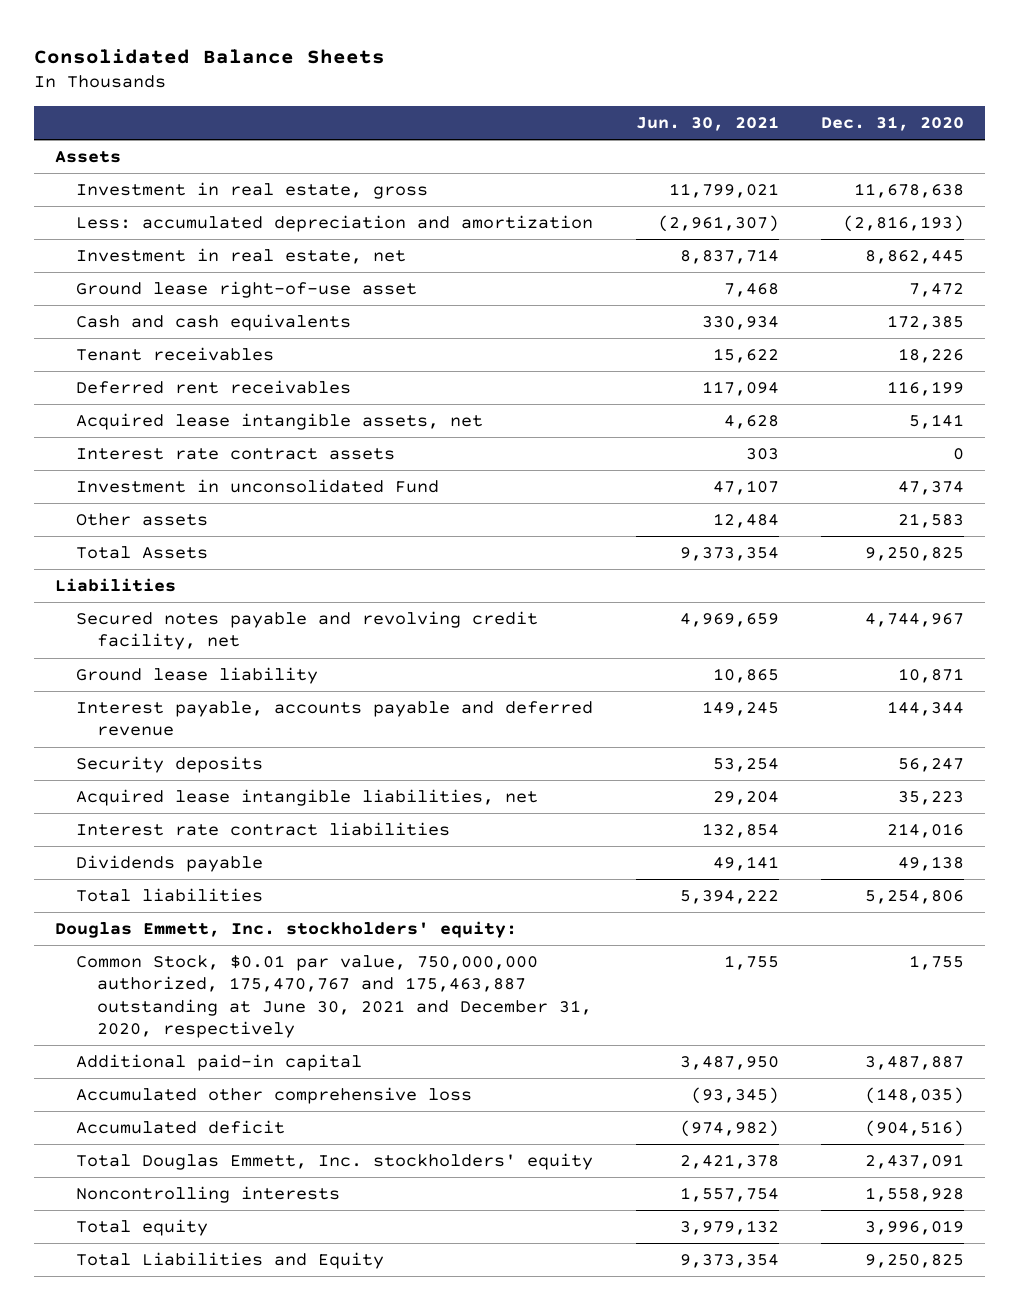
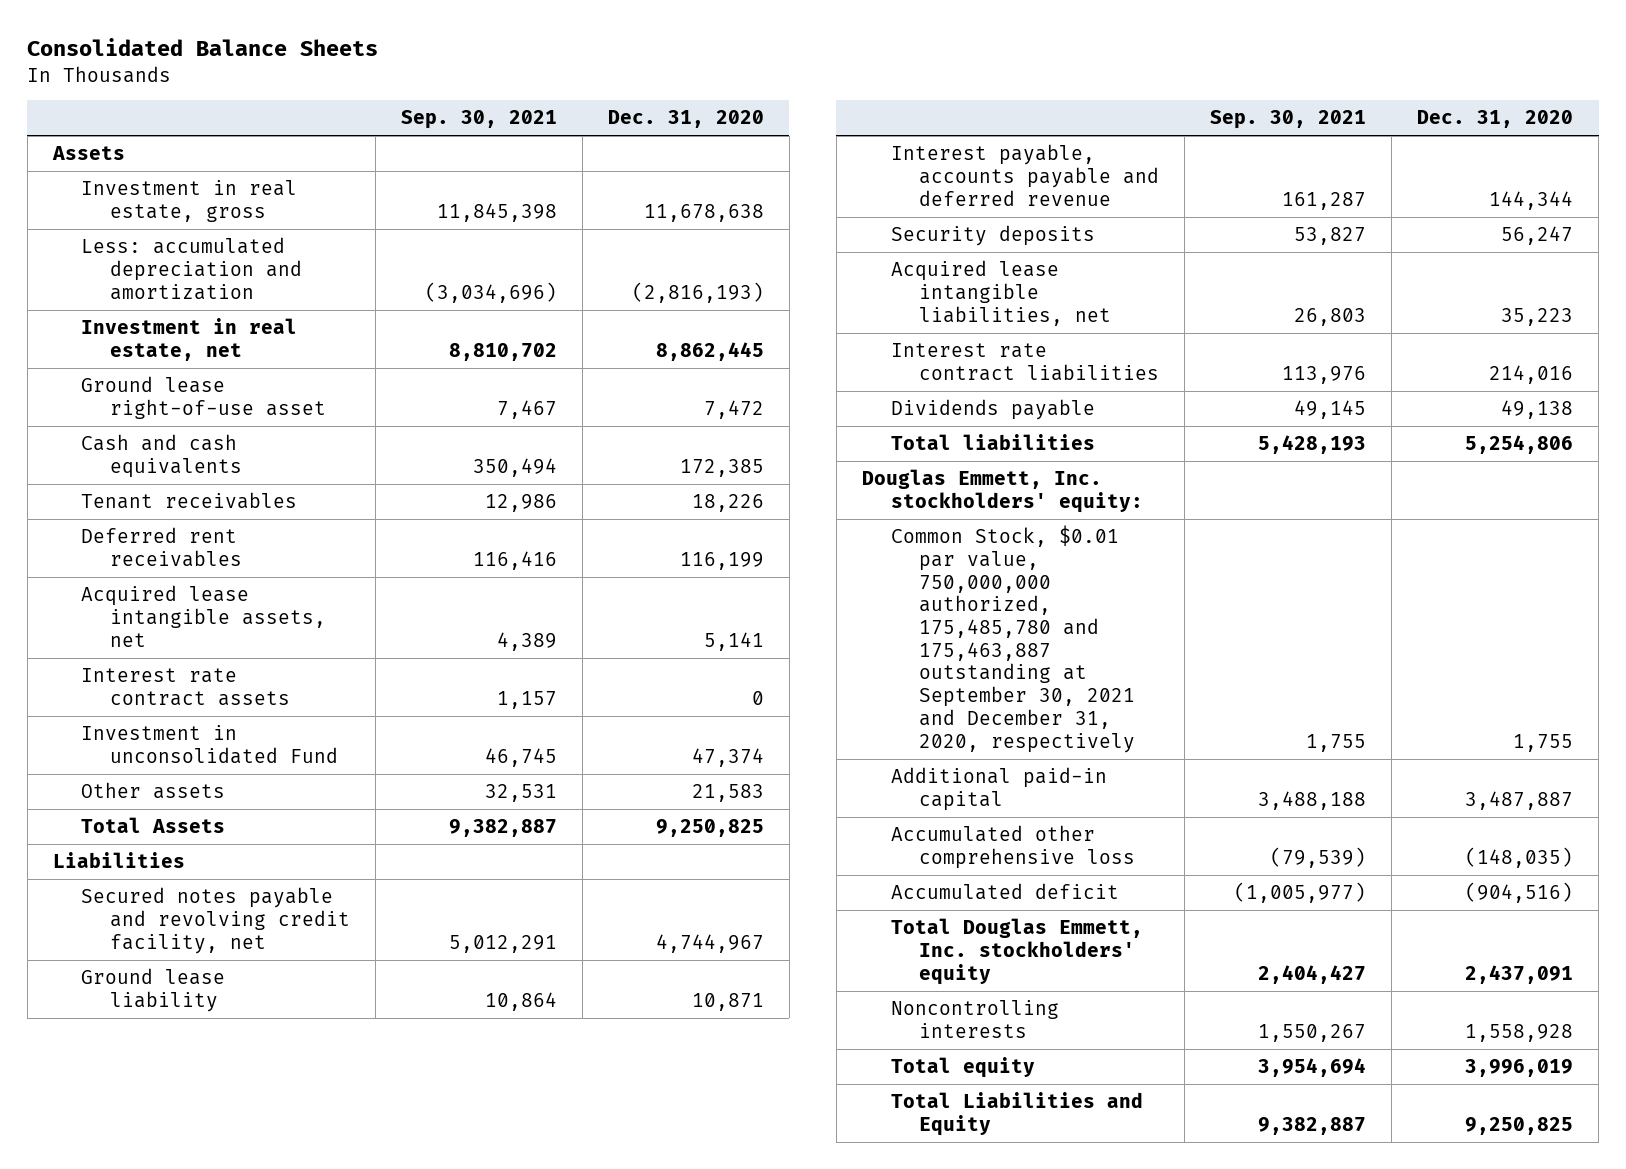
- | Jun. 30, 2021 | Dec. 31, 2020
+ | Sep. 30, 2021 | Dec. 31, 2020
- Common Stock, $0.01 par value, 750,000,000 authorized, 175,470,767 and 175,463,887 outstanding at June 30, 2021 and December 31, 2020, respectively | 1,755 | 1,755
+ Common Stock, $0.01 par value, 750,000,000 authorized, 175,485,780 and 175,463,887 outstanding at September 30, 2021 and December 31, 2020, respectively | 1,755 | 1,755

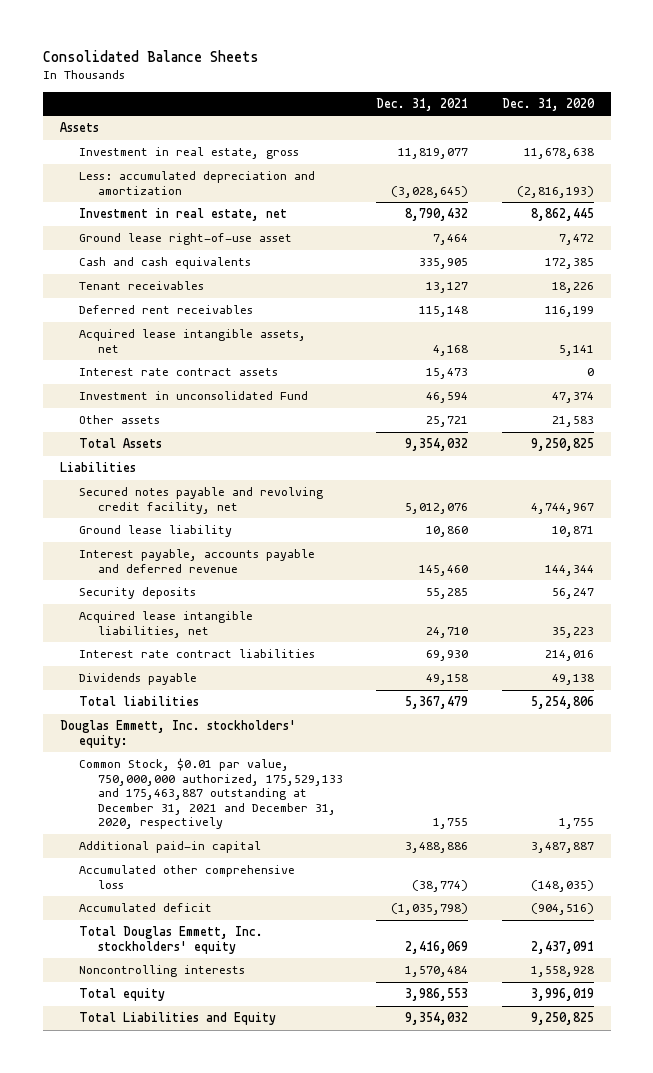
- | Sep. 30, 2021 | Dec. 31, 2020
+ | Dec. 31, 2021 | Dec. 31, 2020
- Common Stock, $0.01 par value, 750,000,000 authorized, 175,485,780 and 175,463,887 outstanding at September 30, 2021 and December 31, 2020, respectively | 1,755 | 1,755
+ Common Stock, $0.01 par value, 750,000,000 authorized, 175,529,133 and 175,463,887 outstanding at December 31, 2021 and December 31, 2020, respectively | 1,755 | 1,755

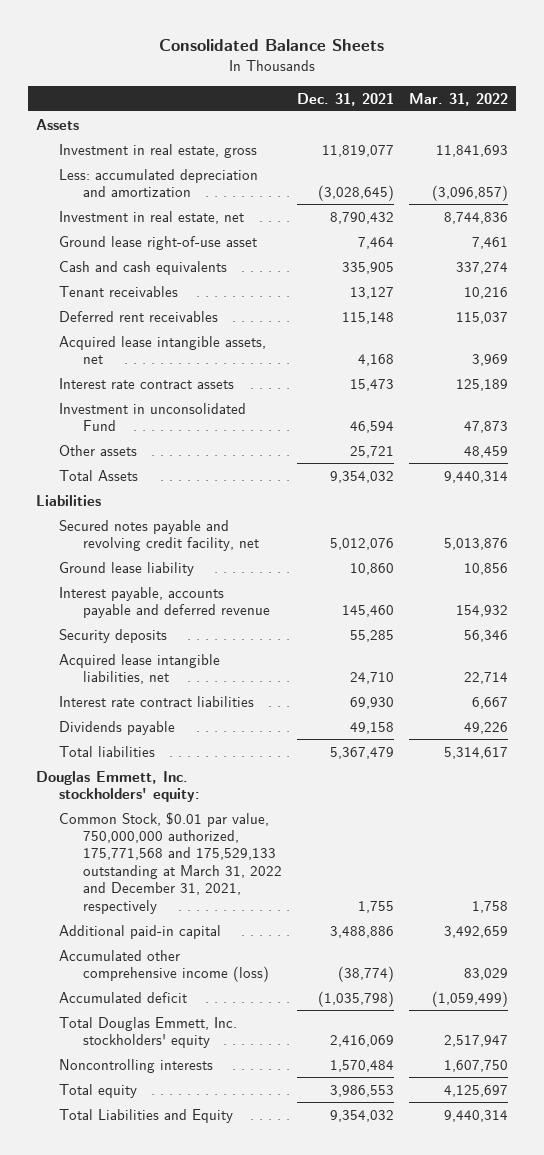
- | Dec. 31, 2021 | Dec. 31, 2020
+ | Dec. 31, 2021 | Mar. 31, 2022
- Common Stock, $0.01 par value, 750,000,000 authorized, 175,529,133 and 175,463,887 outstanding at December 31, 2021 and December 31, 2020, respectively | 1,755 | 1,755
+ Common Stock, $0.01 par value, 750,000,000 authorized, 175,771,568 and 175,529,133 outstanding at March 31, 2022 and December 31, 2021, respectively | 1,755 | 1,758
- Accumulated other comprehensive loss | (38,774) | (148,035)
+ Accumulated other comprehensive income (loss) | (38,774) | 83,029

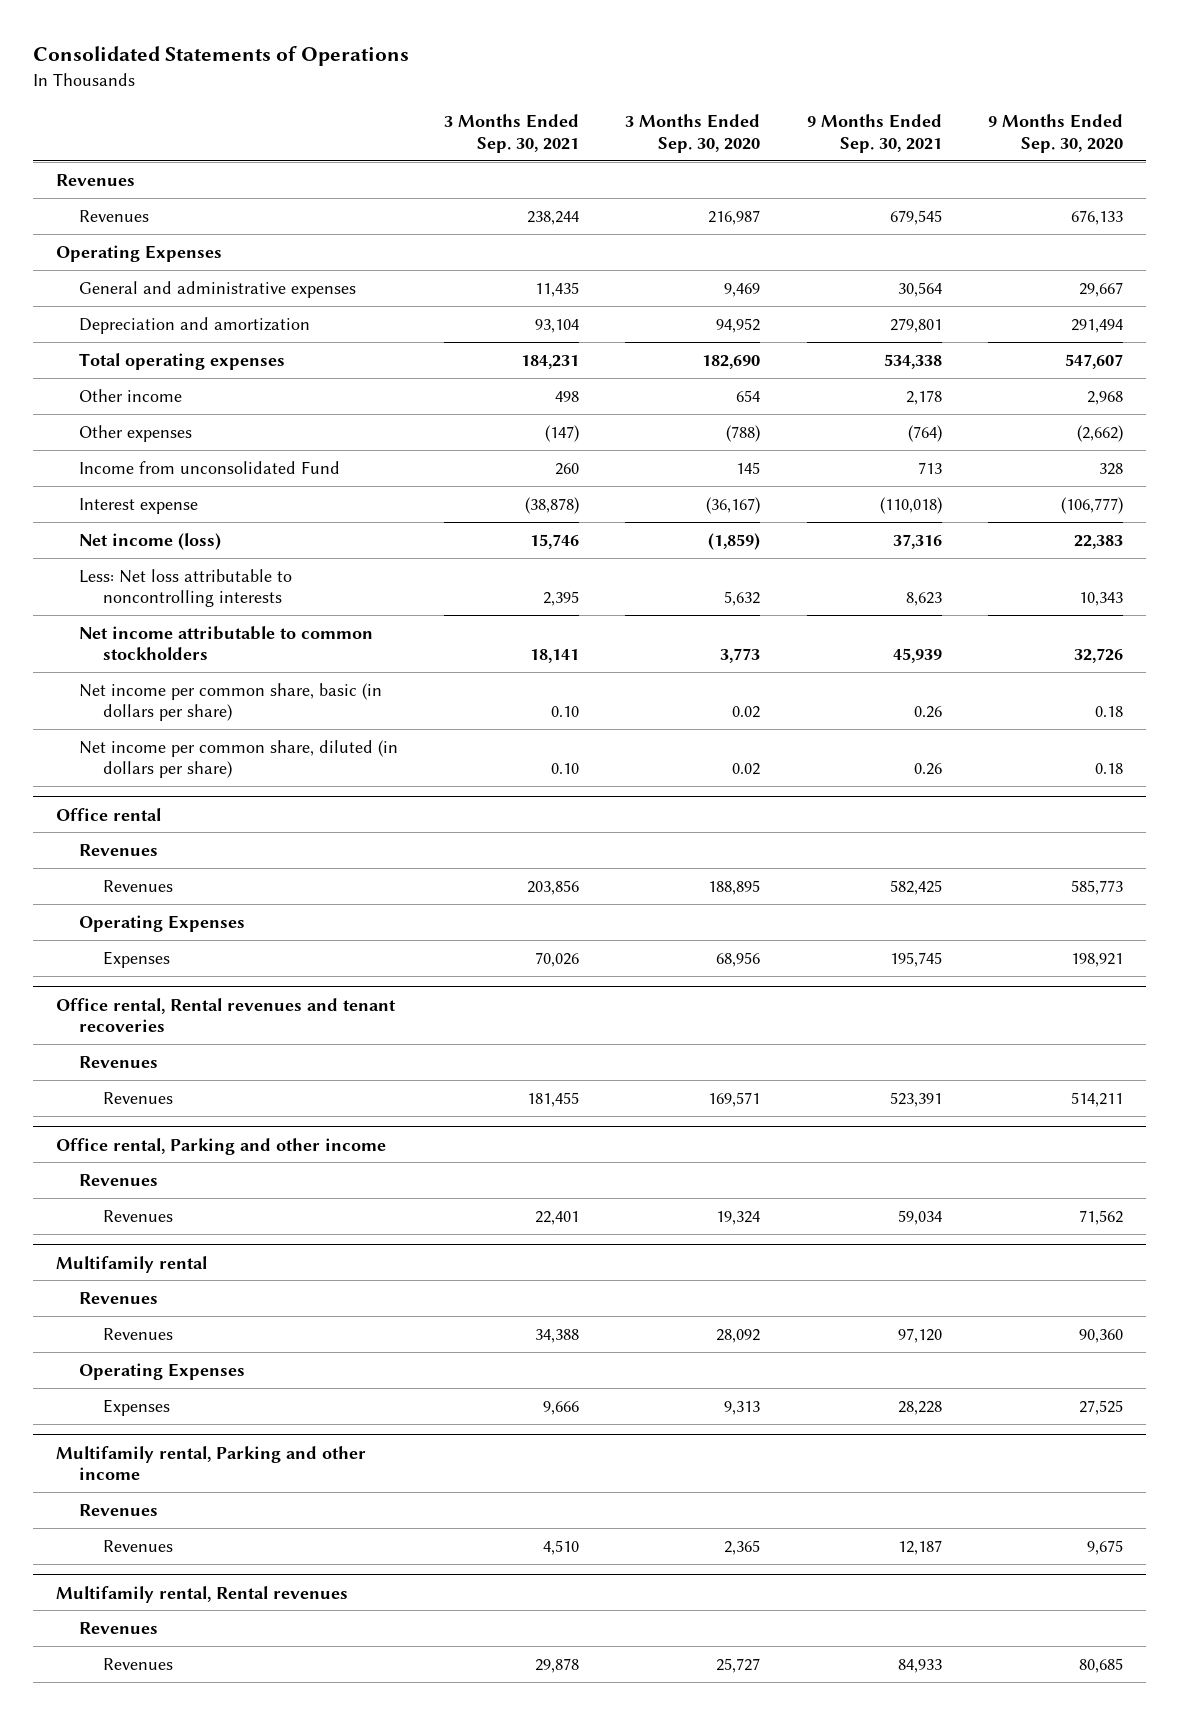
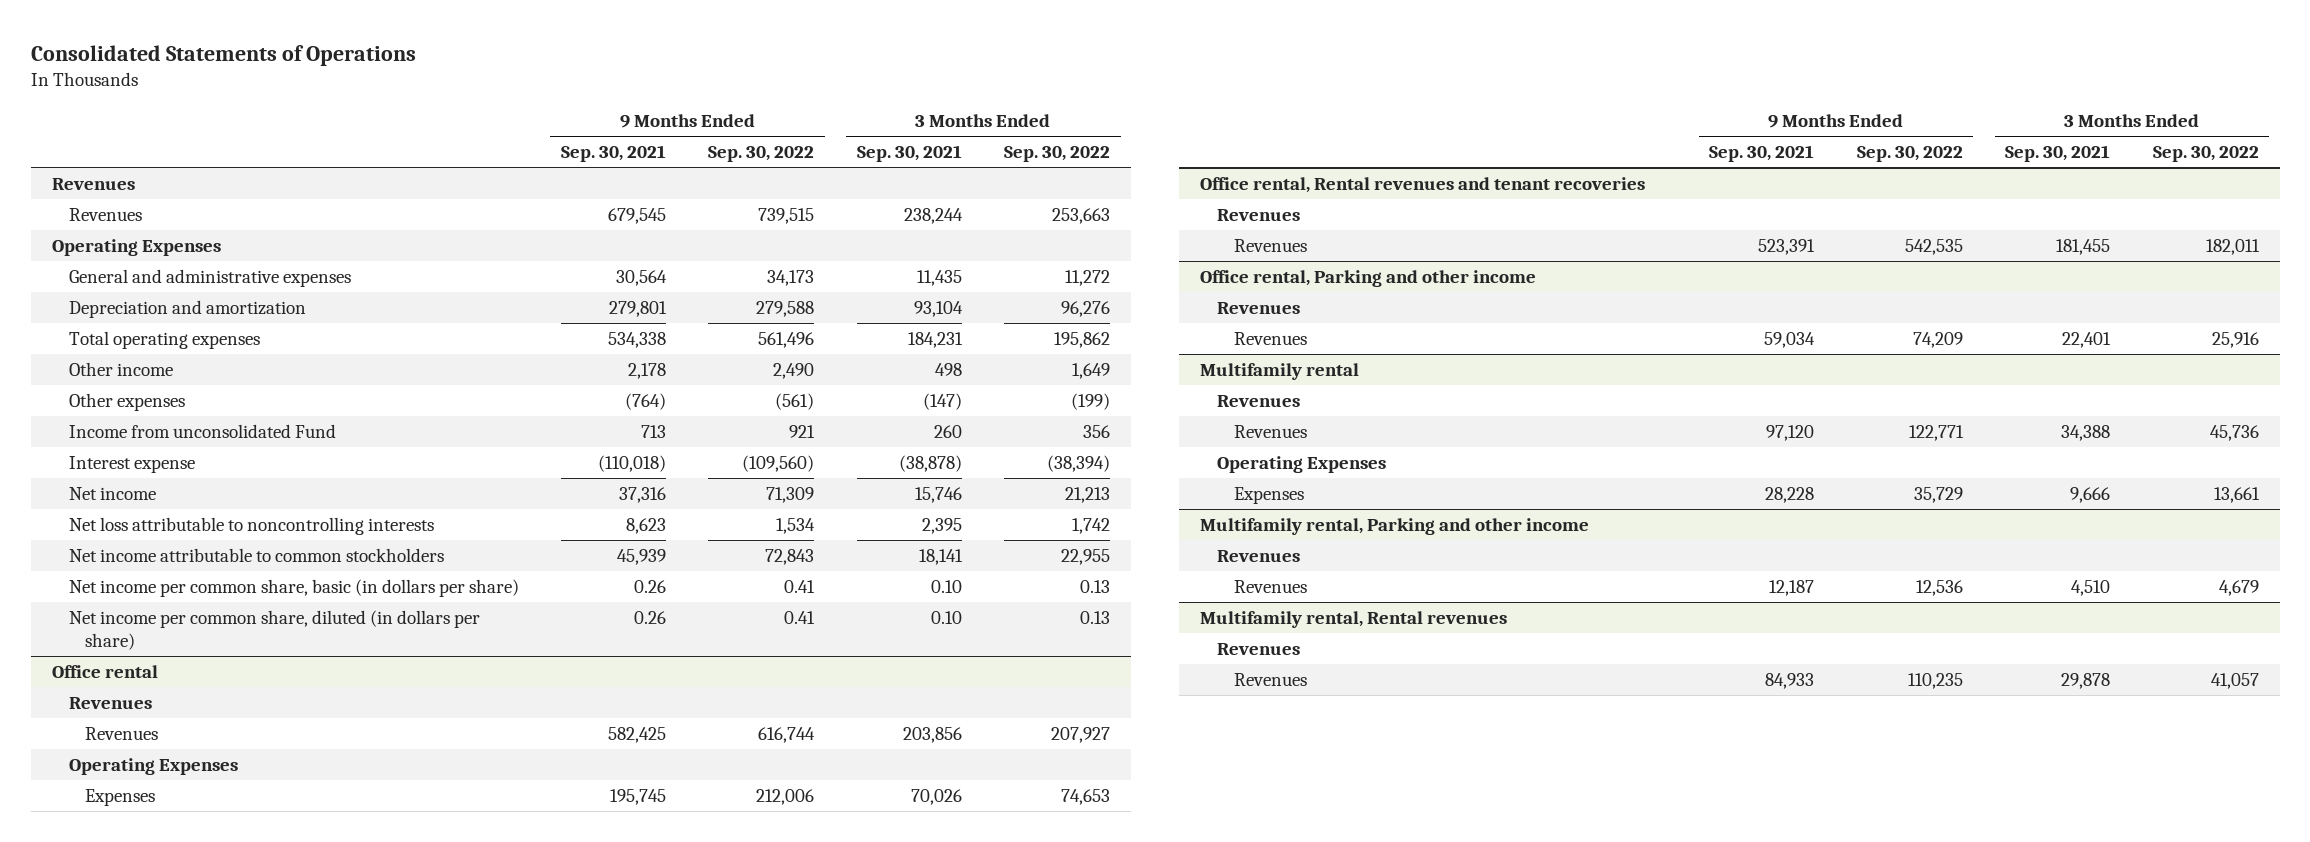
- | 3 Months Ended Sep. 30, 2021 | 3 Months Ended Sep. 30, 2020 | 9 Months Ended Sep. 30, 2021 | 9 Months Ended Sep. 30, 2020
+ | 9 Months Ended Sep. 30, 2021 | 9 Months Ended Sep. 30, 2022 | 3 Months Ended Sep. 30, 2021 | 3 Months Ended Sep. 30, 2022
- Net income (loss) | 15,746 | (1,859) | 37,316 | 22,383
- Less: Net loss attributable to noncontrolling interests | 2,395 | 5,632 | 8,623 | 10,343
+ Net income | 37,316 | 71,309 | 15,746 | 21,213
+ Net loss attributable to noncontrolling interests | 8,623 | 1,534 | 2,395 | 1,742

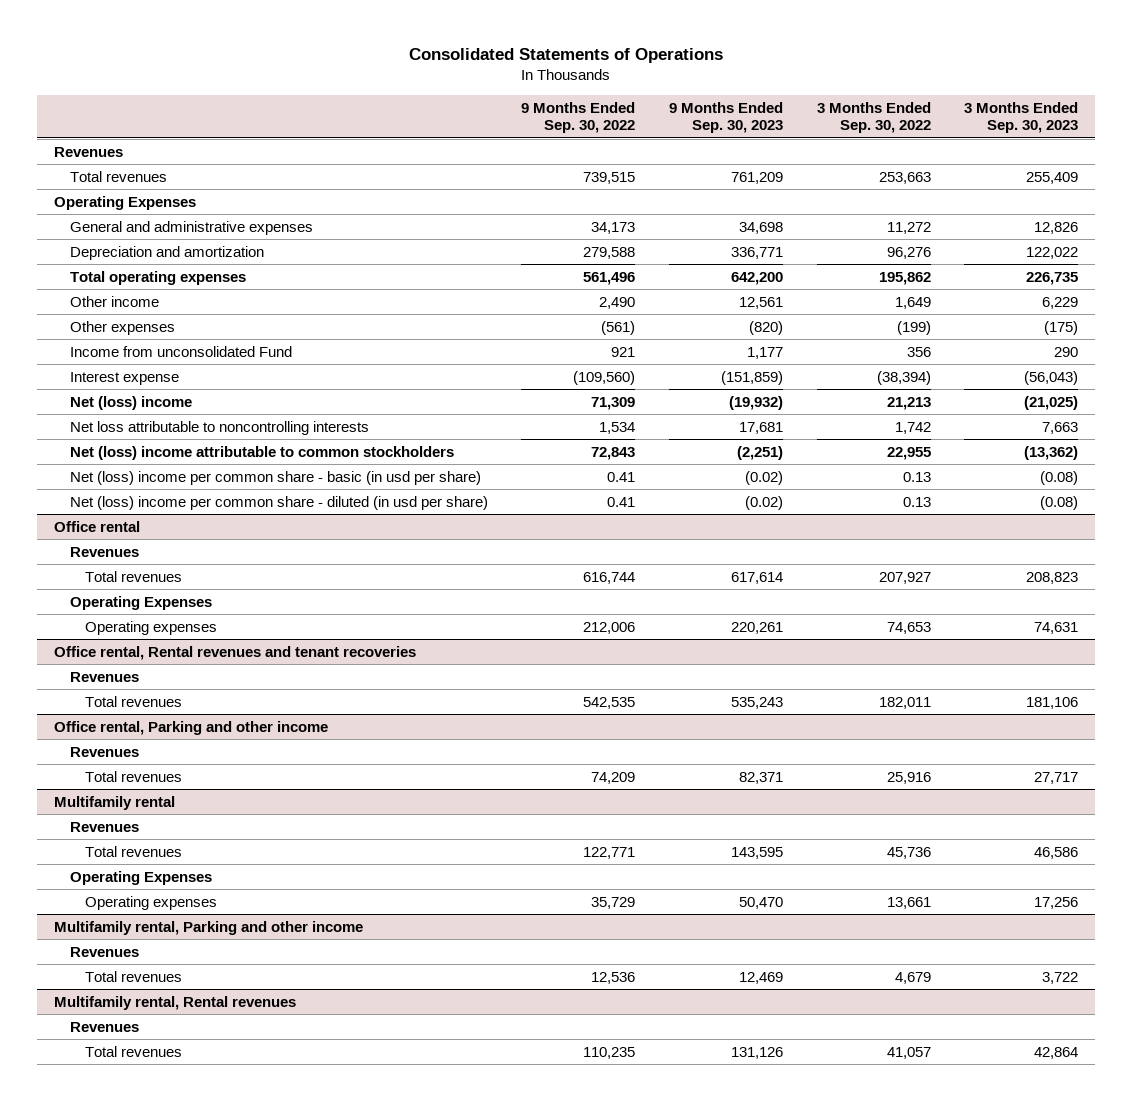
- | 9 Months Ended Sep. 30, 2021 | 9 Months Ended Sep. 30, 2022 | 3 Months Ended Sep. 30, 2021 | 3 Months Ended Sep. 30, 2022
+ | 9 Months Ended Sep. 30, 2022 | 9 Months Ended Sep. 30, 2023 | 3 Months Ended Sep. 30, 2022 | 3 Months Ended Sep. 30, 2023
- Revenues | 679,545 | 739,515 | 238,244 | 253,663
+ Total revenues | 739,515 | 761,209 | 253,663 | 255,409
- Net income | 37,316 | 71,309 | 15,746 | 21,213
+ Net (loss) income | 71,309 | (19,932) | 21,213 | (21,025)
- Net income attributable to common stockholders | 45,939 | 72,843 | 18,141 | 22,955
- Net income per common share, basic (in dollars per share) | 0.26 | 0.41 | 0.10 | 0.13
- Net income per common share, diluted (in dollars per share) | 0.26 | 0.41 | 0.10 | 0.13
+ Net (loss) income attributable to common stockholders | 72,843 | (2,251) | 22,955 | (13,362)
+ Net (loss) income per common share - basic (in usd per share) | 0.41 | (0.02) | 0.13 | (0.08)
+ Net (loss) income per common share - diluted (in usd per share) | 0.41 | (0.02) | 0.13 | (0.08)
@ Office rental
- Revenues | 582,425 | 616,744 | 203,856 | 207,927
+ Total revenues | 616,744 | 617,614 | 207,927 | 208,823
- Expenses | 195,745 | 212,006 | 70,026 | 74,653
+ Operating expenses | 212,006 | 220,261 | 74,653 | 74,631
@ Office rental, Rental revenues and tenant recoveries
- Revenues | 523,391 | 542,535 | 181,455 | 182,011
+ Total revenues | 542,535 | 535,243 | 182,011 | 181,106
@ Office rental, Parking and other income
- Revenues | 59,034 | 74,209 | 22,401 | 25,916
+ Total revenues | 74,209 | 82,371 | 25,916 | 27,717
@ Multifamily rental
- Revenues | 97,120 | 122,771 | 34,388 | 45,736
+ Total revenues | 122,771 | 143,595 | 45,736 | 46,586
- Expenses | 28,228 | 35,729 | 9,666 | 13,661
+ Operating expenses | 35,729 | 50,470 | 13,661 | 17,256
@ Multifamily rental, Parking and other income
- Revenues | 12,187 | 12,536 | 4,510 | 4,679
+ Total revenues | 12,536 | 12,469 | 4,679 | 3,722
@ Multifamily rental, Rental revenues
- Revenues | 84,933 | 110,235 | 29,878 | 41,057
+ Total revenues | 110,235 | 131,126 | 41,057 | 42,864

